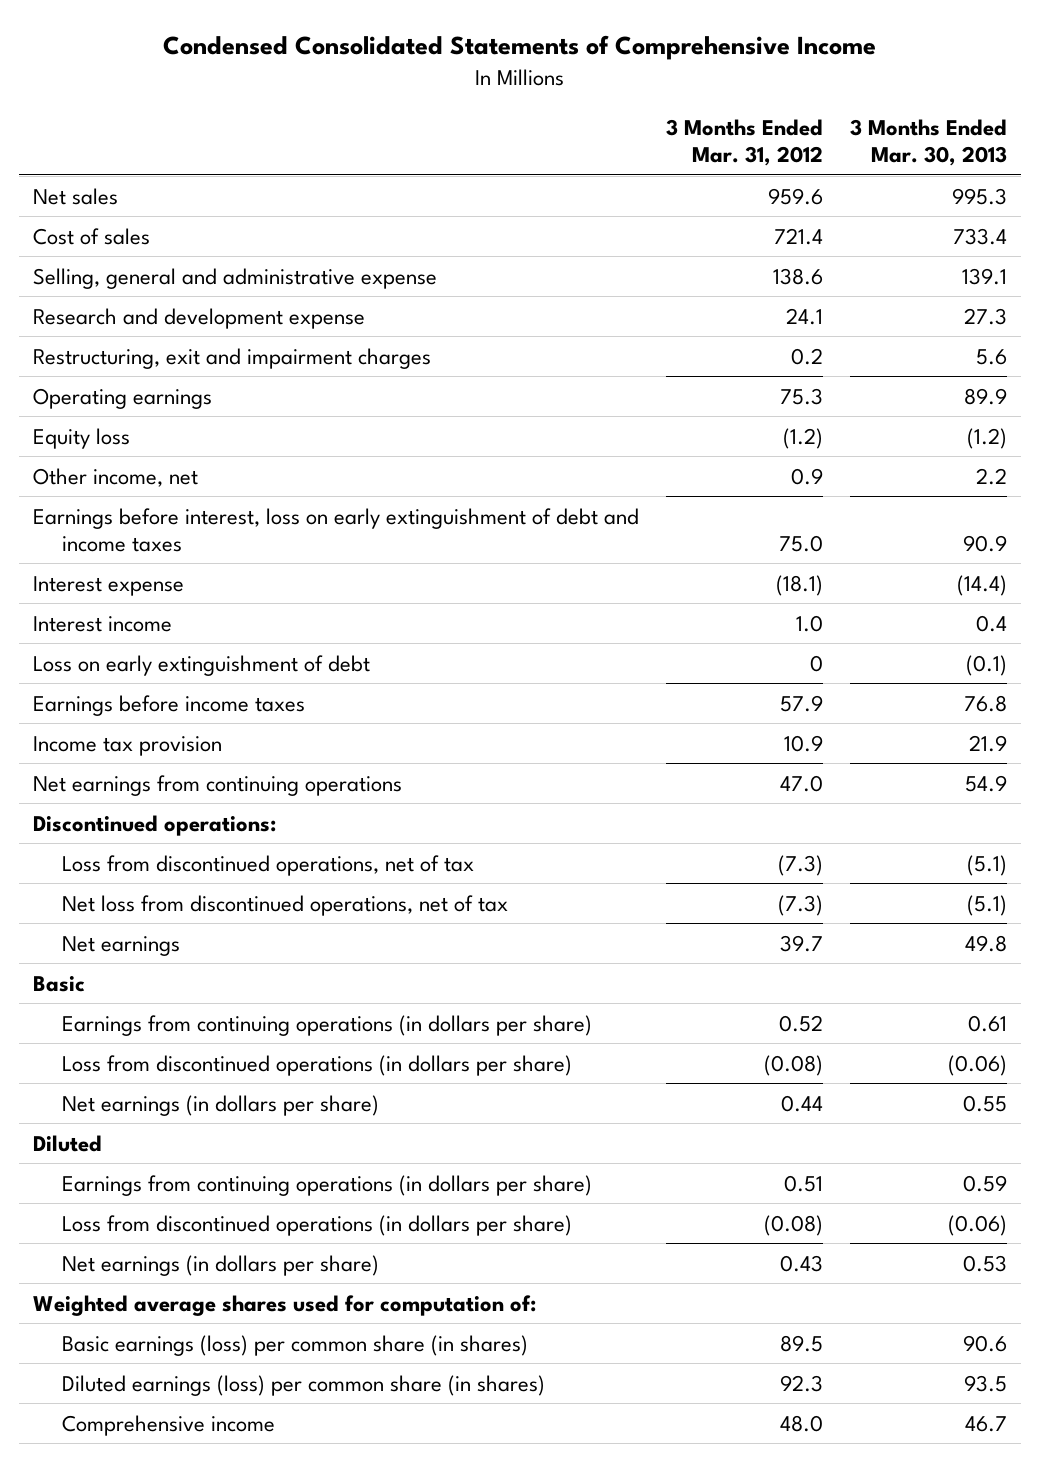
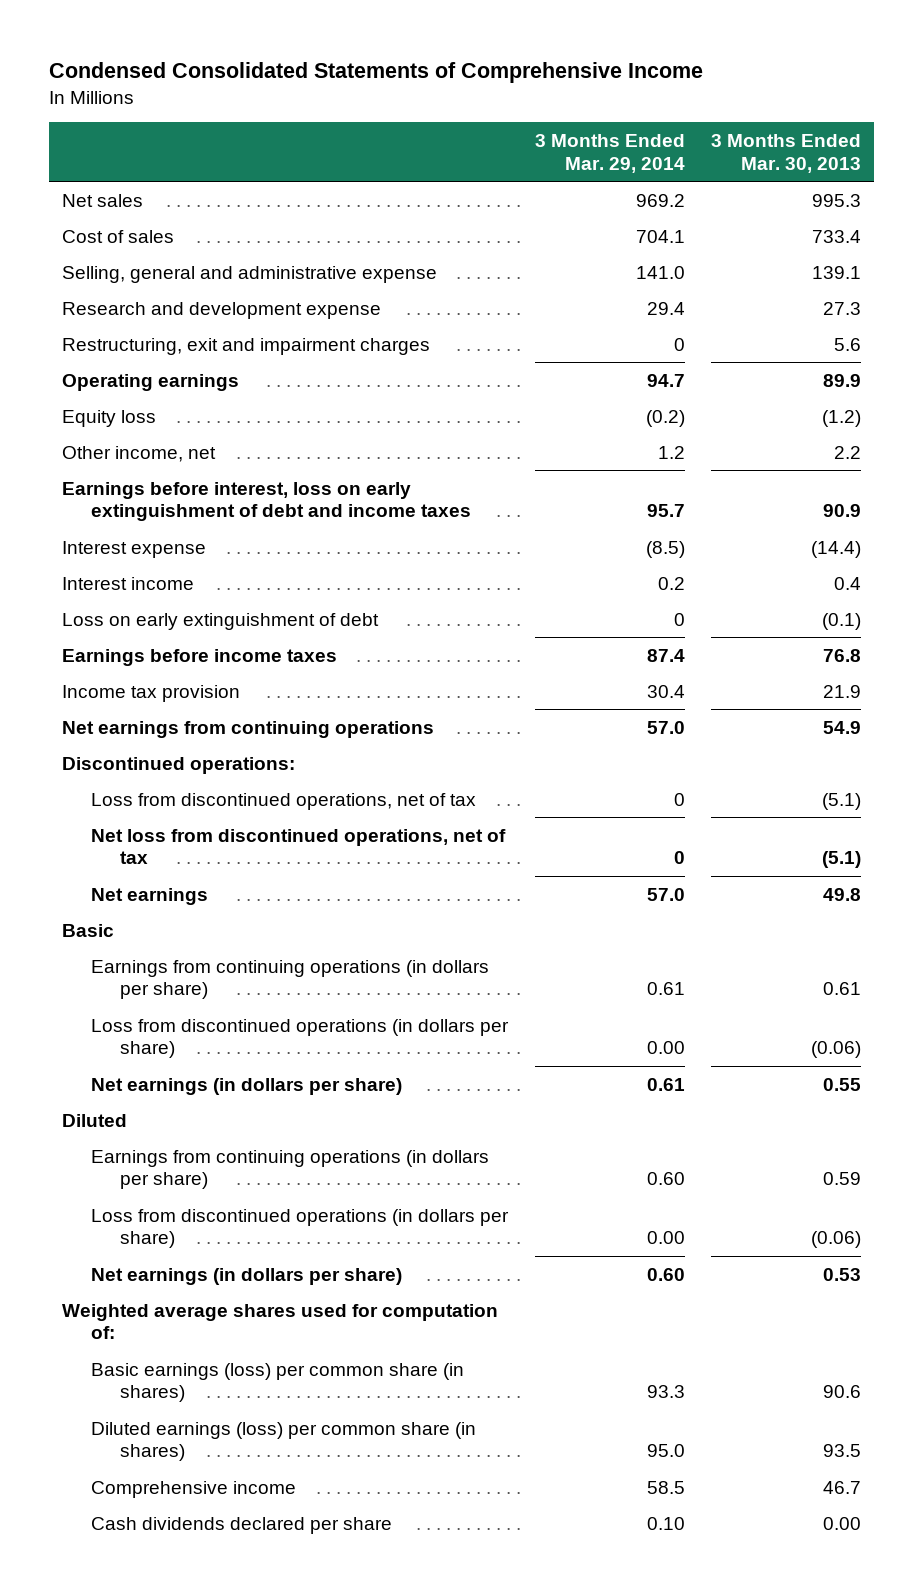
- | 3 Months Ended Mar. 31, 2012 | 3 Months Ended Mar. 30, 2013
+ | 3 Months Ended Mar. 29, 2014 | 3 Months Ended Mar. 30, 2013
+ Cash dividends declared per share | 0.10 | 0.00

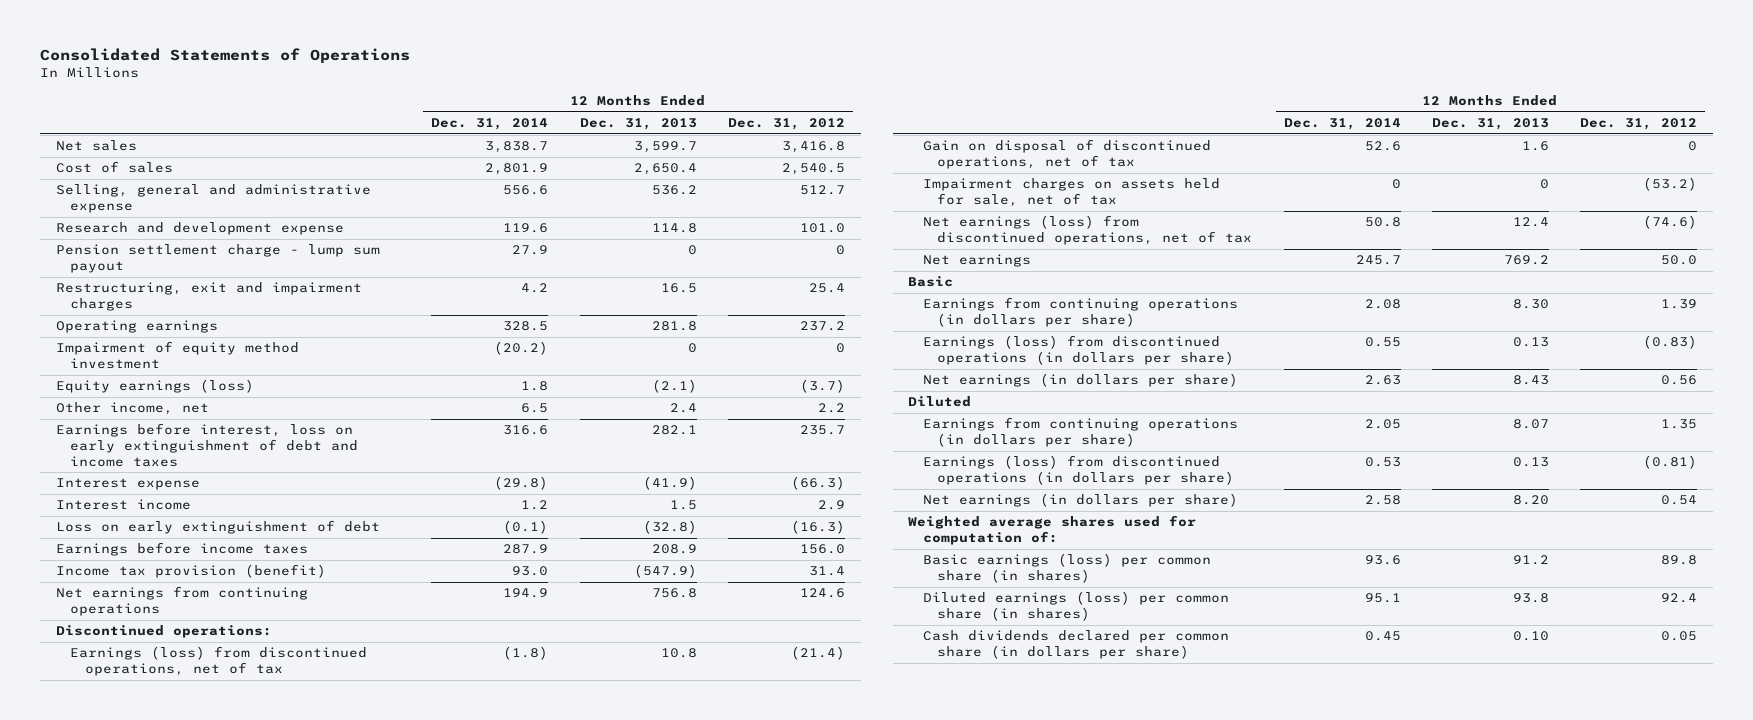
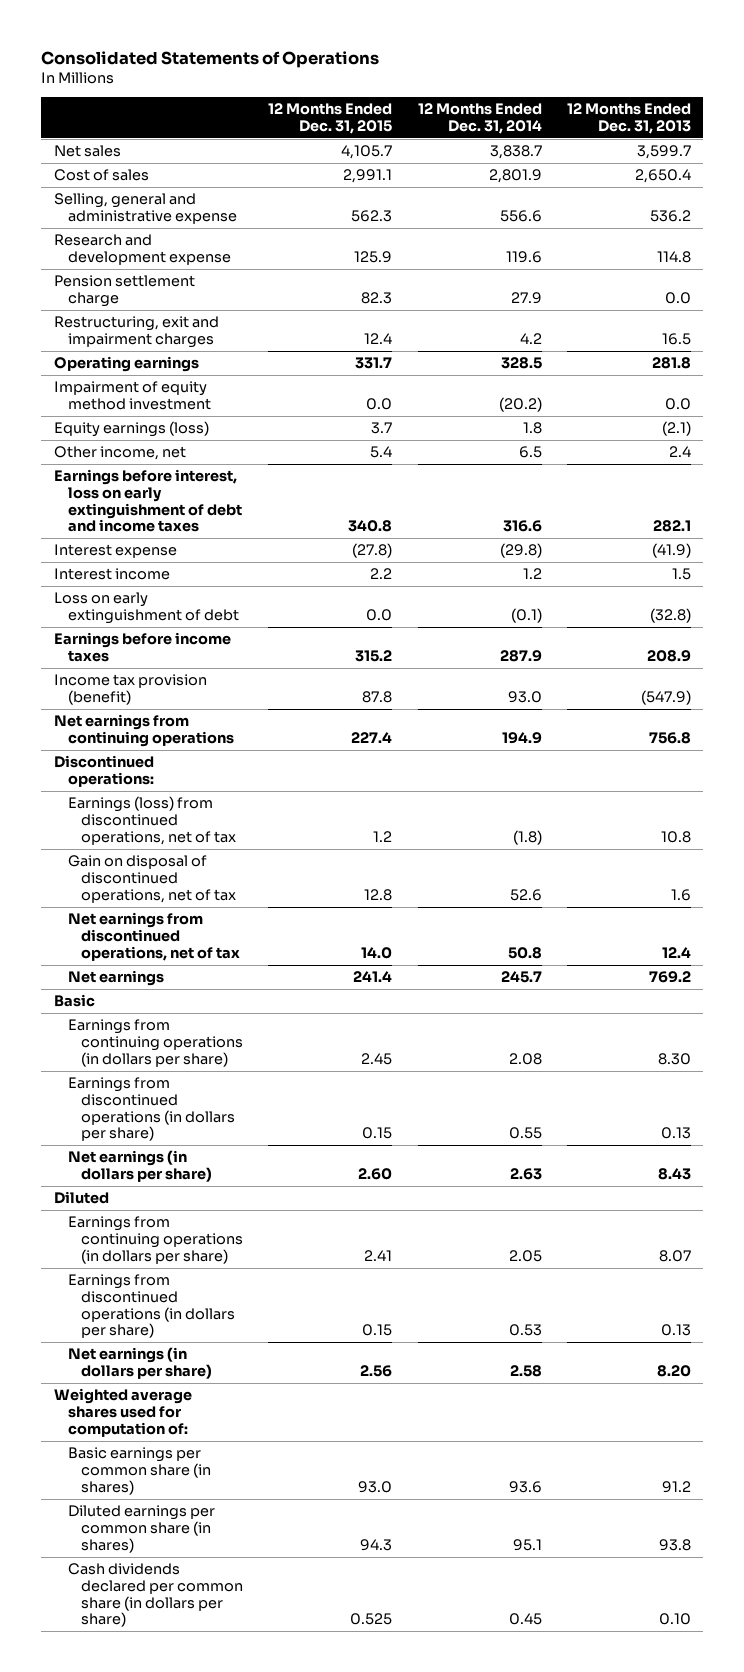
- | 12 Months Ended Dec. 31, 2014 | 12 Months Ended Dec. 31, 2013 | 12 Months Ended Dec. 31, 2012
+ | 12 Months Ended Dec. 31, 2015 | 12 Months Ended Dec. 31, 2014 | 12 Months Ended Dec. 31, 2013
- Pension settlement charge - lump sum payout | 27.9 | 0 | 0
+ Pension settlement charge | 82.3 | 27.9 | 0.0
- Impairment of equity method investment | (20.2) | 0 | 0
+ Impairment of equity method investment | 0.0 | (20.2) | 0.0
- Impairment charges on assets held for sale, net of tax | 0 | 0 | (53.2)
- Net earnings (loss) from discontinued operations, net of tax | 50.8 | 12.4 | (74.6)
+ Net earnings from discontinued operations, net of tax | 14.0 | 50.8 | 12.4
- Earnings (loss) from discontinued operations (in dollars per share) | 0.55 | 0.13 | (0.83)
+ Earnings from discontinued operations (in dollars per share) | 0.15 | 0.55 | 0.13
- Earnings (loss) from discontinued operations (in dollars per share) | 0.53 | 0.13 | (0.81)
+ Earnings from discontinued operations (in dollars per share) | 0.15 | 0.53 | 0.13
- Basic earnings (loss) per common share (in shares) | 93.6 | 91.2 | 89.8
- Diluted earnings (loss) per common share (in shares) | 95.1 | 93.8 | 92.4
+ Basic earnings per common share (in shares) | 93.0 | 93.6 | 91.2
+ Diluted earnings per common share (in shares) | 94.3 | 95.1 | 93.8

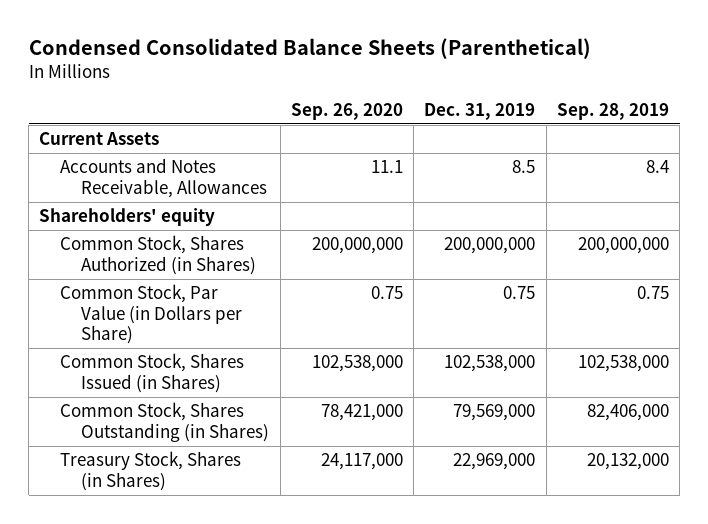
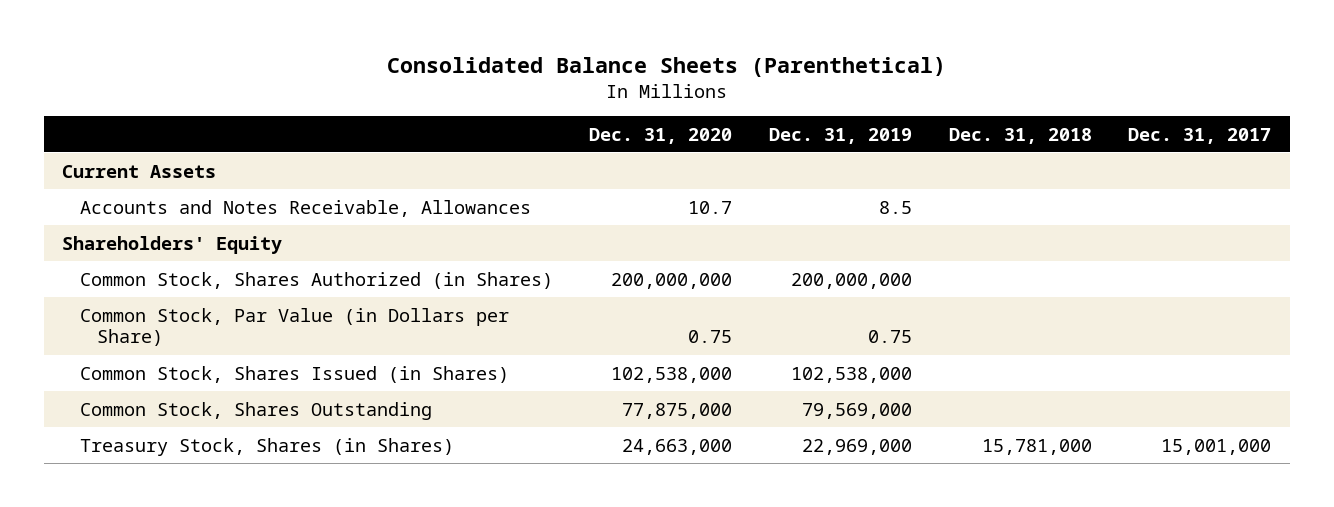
- Condensed Consolidated Balance Sheets (Parenthetical)
+ Consolidated Balance Sheets (Parenthetical)
- | Sep. 26, 2020 | Dec. 31, 2019 | Sep. 28, 2019
+ | Dec. 31, 2020 | Dec. 31, 2019 | Dec. 31, 2018 | Dec. 31, 2017
- Shareholders' equity
+ Shareholders' Equity
- Common Stock, Shares Outstanding (in Shares) | 78,421,000 | 79,569,000 | 82,406,000
+ Common Stock, Shares Outstanding | 77,875,000 | 79,569,000 | |

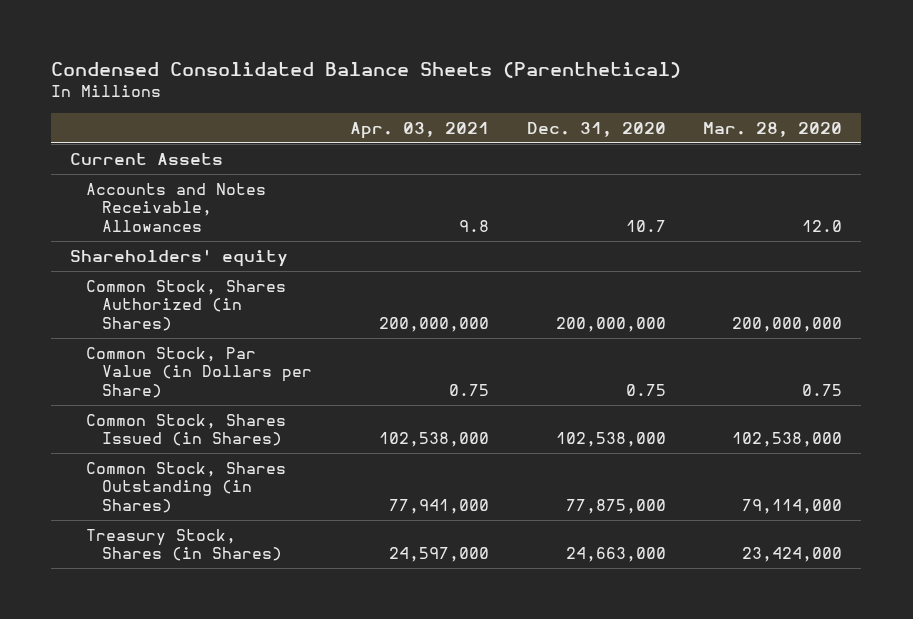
- Consolidated Balance Sheets (Parenthetical)
+ Condensed Consolidated Balance Sheets (Parenthetical)
- | Dec. 31, 2020 | Dec. 31, 2019 | Dec. 31, 2018 | Dec. 31, 2017
+ | Apr. 03, 2021 | Dec. 31, 2020 | Mar. 28, 2020
- Shareholders' Equity
+ Shareholders' equity
- Common Stock, Shares Outstanding | 77,875,000 | 79,569,000 | |
+ Common Stock, Shares Outstanding (in Shares) | 77,941,000 | 77,875,000 | 79,114,000

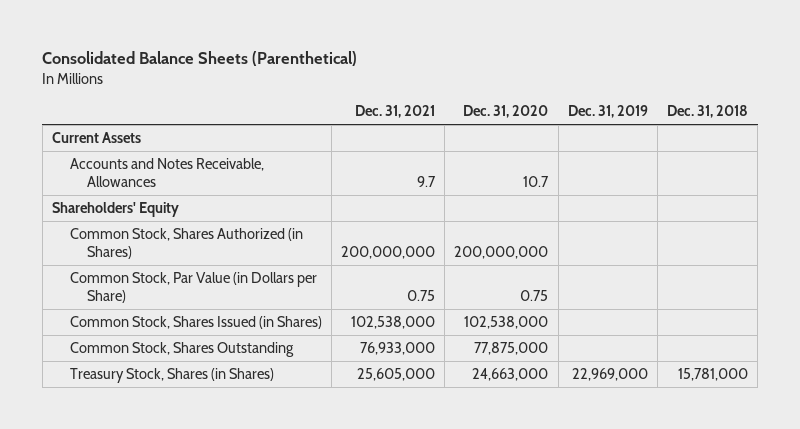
- Condensed Consolidated Balance Sheets (Parenthetical)
+ Consolidated Balance Sheets (Parenthetical)
- | Apr. 03, 2021 | Dec. 31, 2020 | Mar. 28, 2020
+ | Dec. 31, 2021 | Dec. 31, 2020 | Dec. 31, 2019 | Dec. 31, 2018
- Shareholders' equity
+ Shareholders' Equity
- Common Stock, Shares Outstanding (in Shares) | 77,941,000 | 77,875,000 | 79,114,000
+ Common Stock, Shares Outstanding | 76,933,000 | 77,875,000 | |

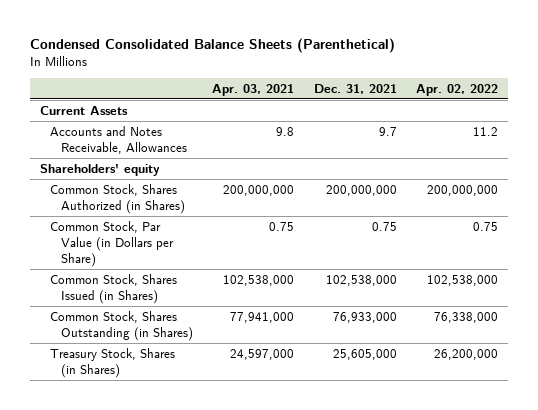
- Consolidated Balance Sheets (Parenthetical)
+ Condensed Consolidated Balance Sheets (Parenthetical)
- | Dec. 31, 2021 | Dec. 31, 2020 | Dec. 31, 2019 | Dec. 31, 2018
+ | Apr. 03, 2021 | Dec. 31, 2021 | Apr. 02, 2022
- Shareholders' Equity
+ Shareholders' equity
- Common Stock, Shares Outstanding | 76,933,000 | 77,875,000 | |
+ Common Stock, Shares Outstanding (in Shares) | 77,941,000 | 76,933,000 | 76,338,000

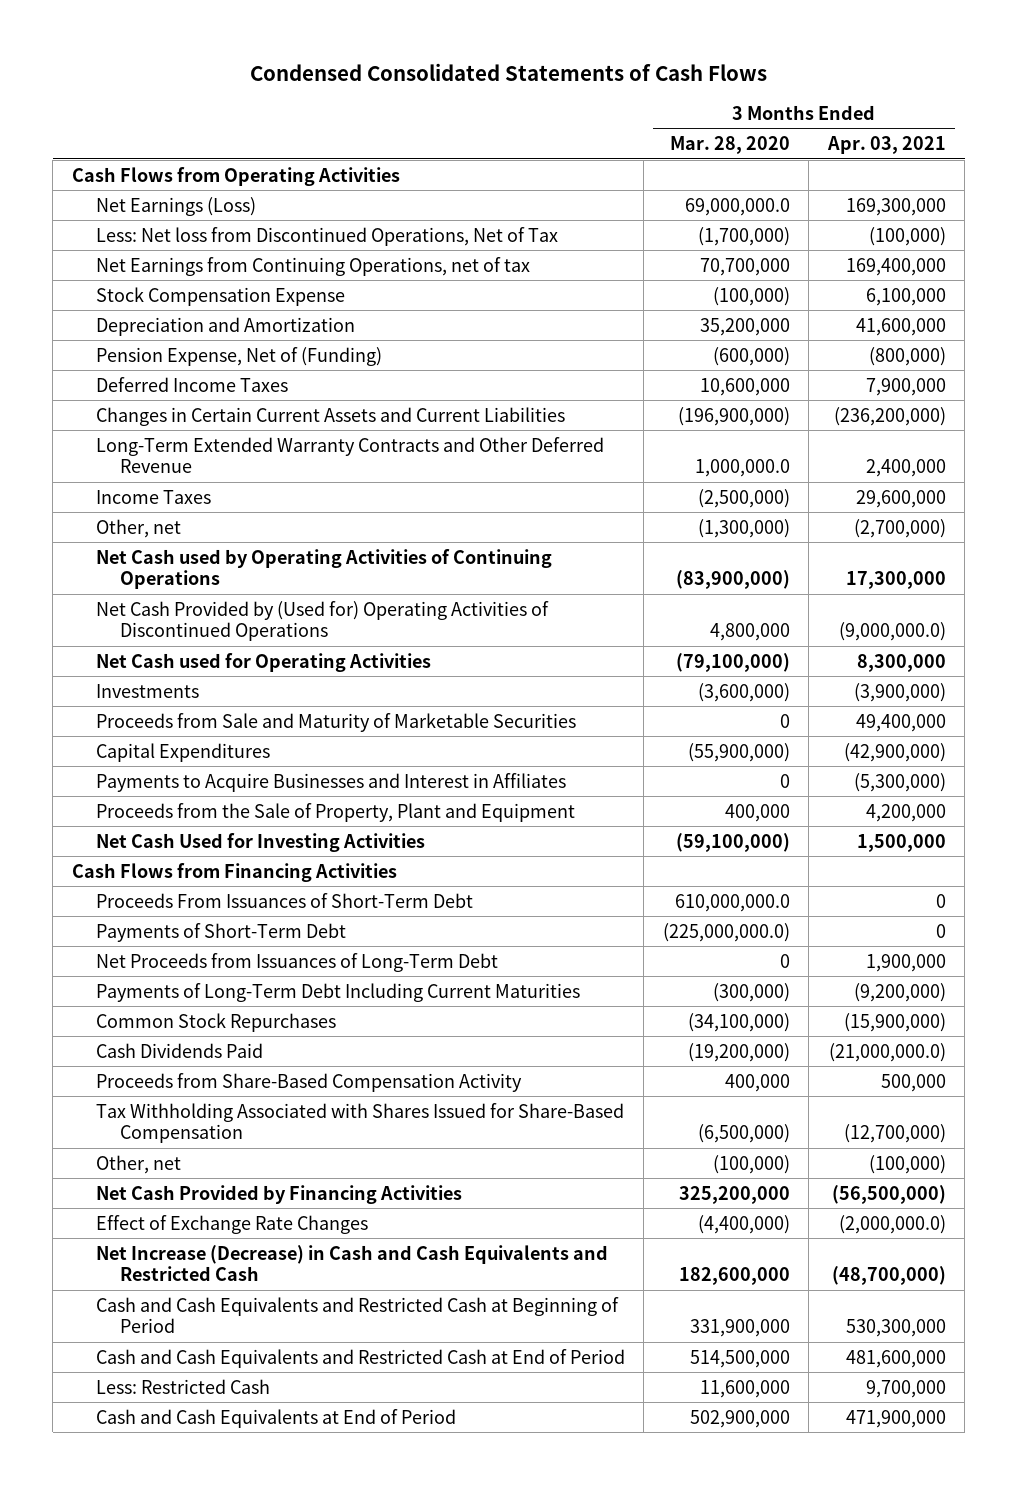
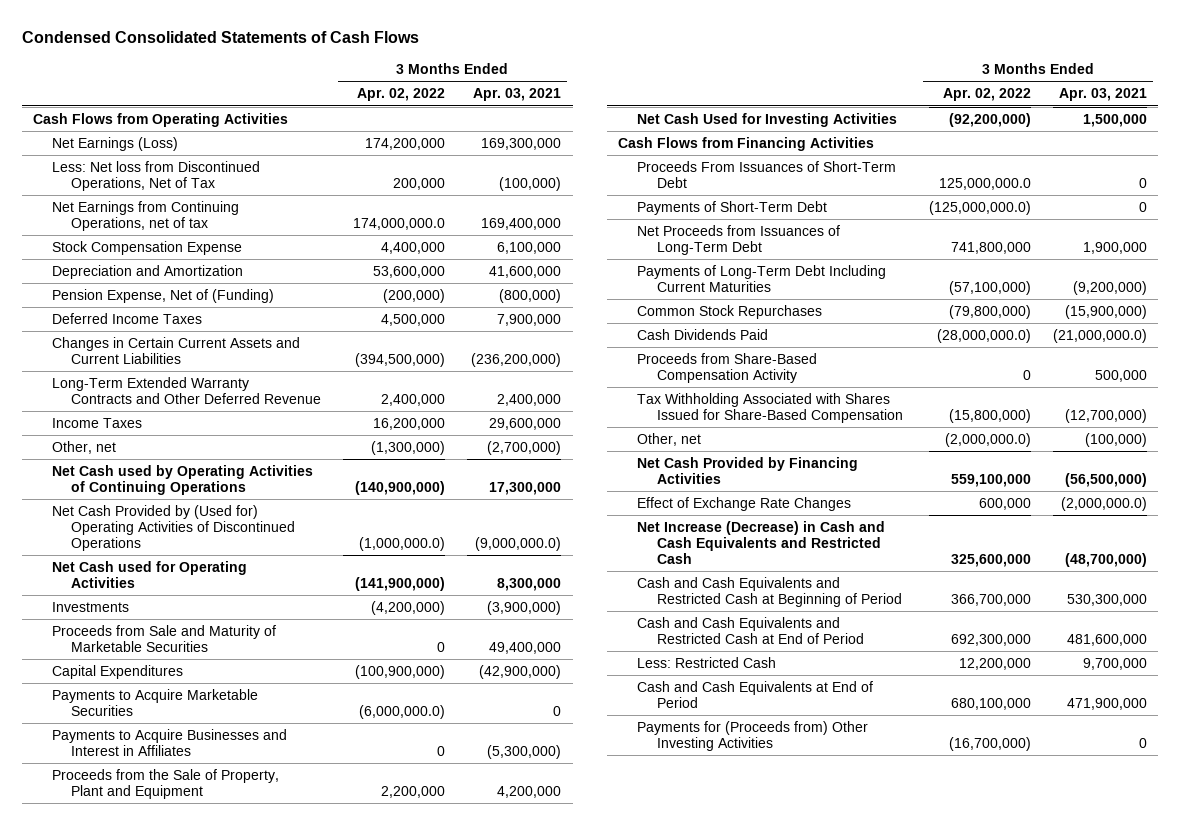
- | 3 Months Ended Mar. 28, 2020 | 3 Months Ended Apr. 03, 2021
+ | 3 Months Ended Apr. 02, 2022 | 3 Months Ended Apr. 03, 2021
+ Payments to Acquire Marketable Securities | (6,000,000.0) | 0
+ Payments for (Proceeds from) Other Investing Activities | (16,700,000) | 0

